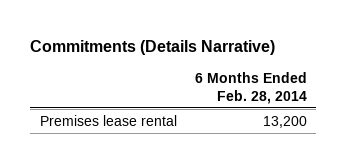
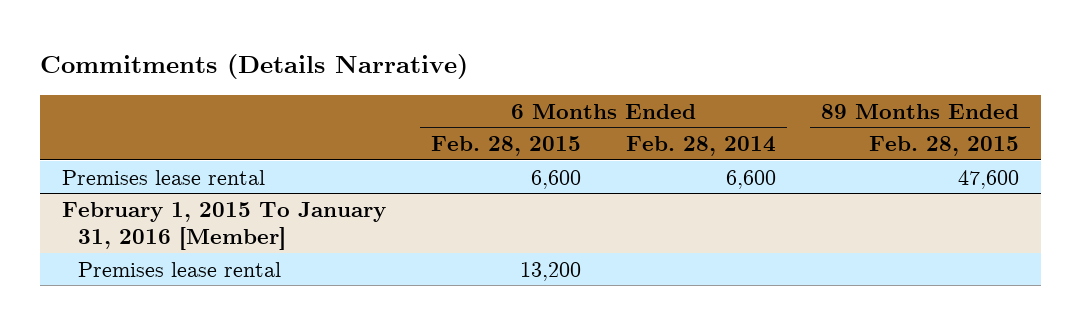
- | 6 Months Ended Feb. 28, 2014
+ | 6 Months Ended Feb. 28, 2015 | 6 Months Ended Feb. 28, 2014 | 89 Months Ended Feb. 28, 2015
- Premises lease rental | 13,200
+ Premises lease rental | 6,600 | 6,600 | 47,600
+ February 1, 2015 To January 31, 2016 [Member]
+ Premises lease rental | 13,200 | |

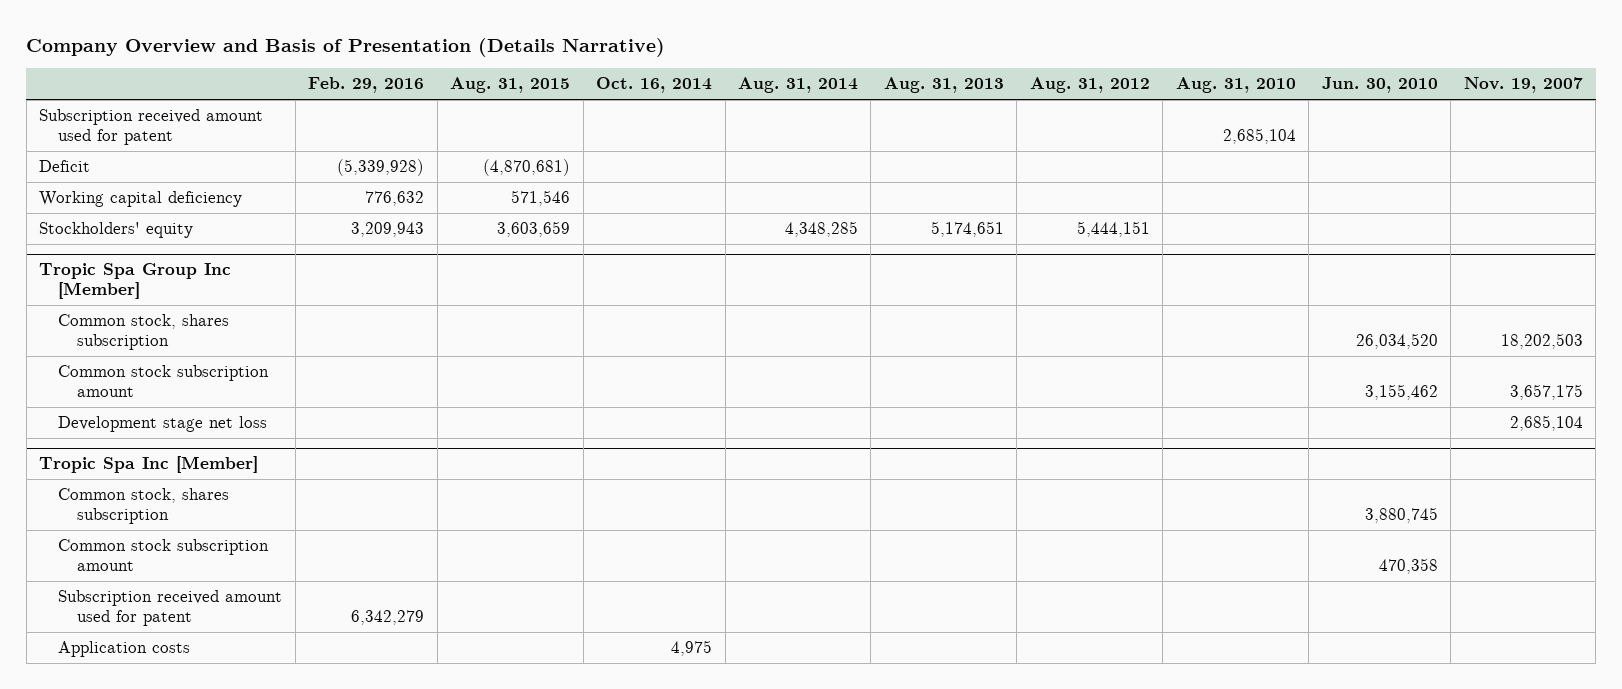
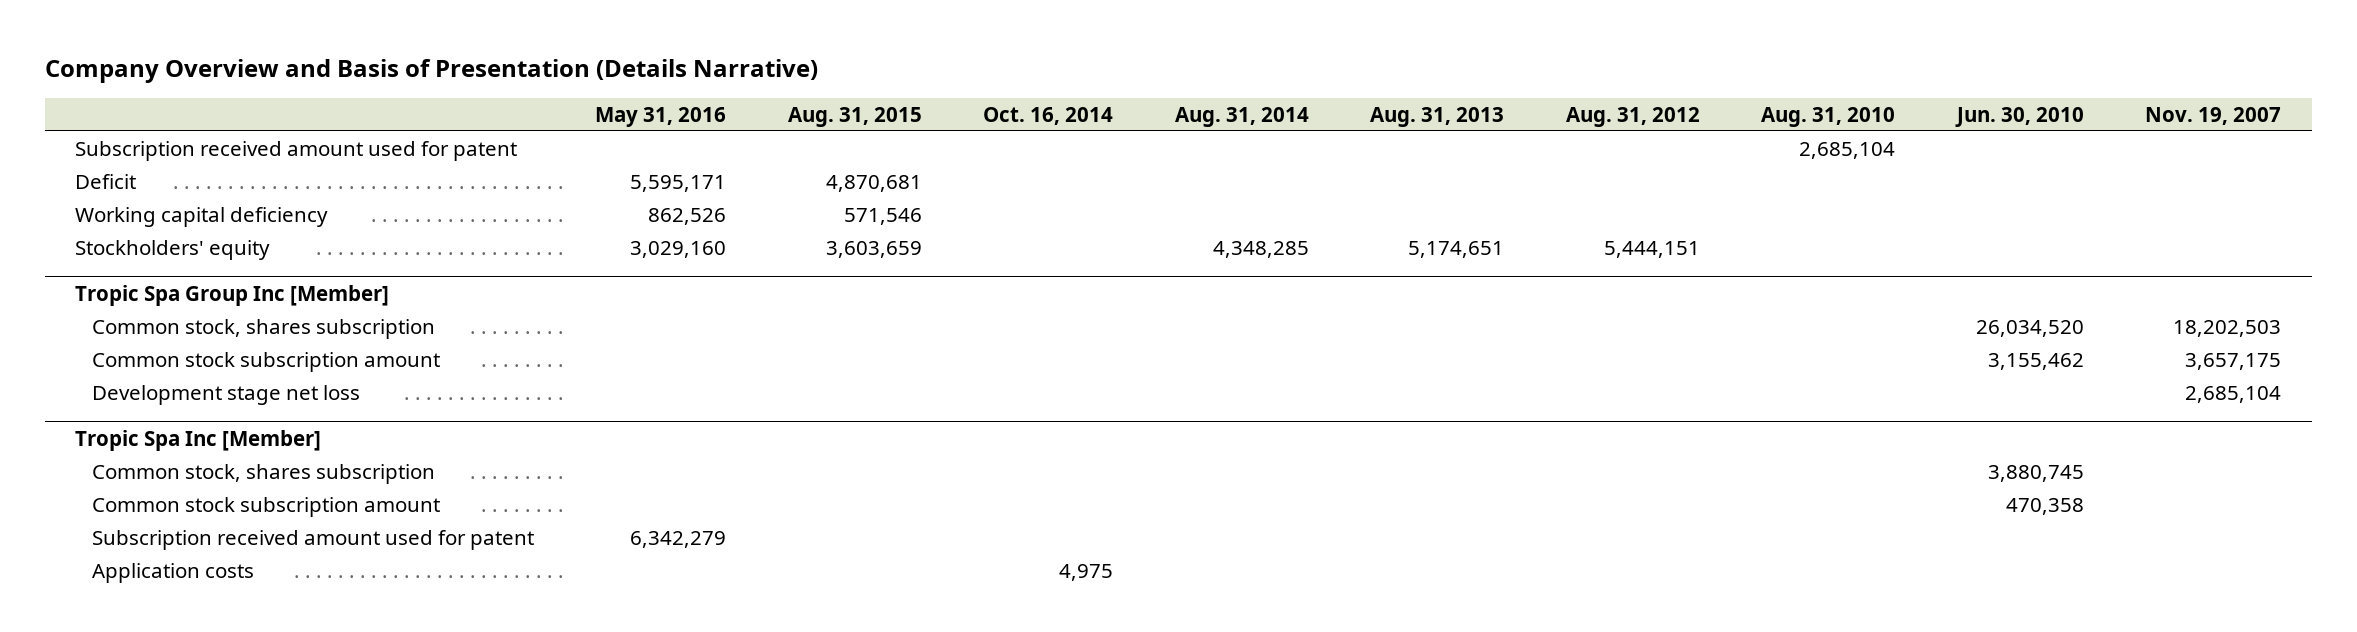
- | Feb. 29, 2016 | Aug. 31, 2015 | Oct. 16, 2014 | Aug. 31, 2014 | Aug. 31, 2013 | Aug. 31, 2012 | Aug. 31, 2010 | Jun. 30, 2010 | Nov. 19, 2007
+ | May 31, 2016 | Aug. 31, 2015 | Oct. 16, 2014 | Aug. 31, 2014 | Aug. 31, 2013 | Aug. 31, 2012 | Aug. 31, 2010 | Jun. 30, 2010 | Nov. 19, 2007
- Deficit | (5,339,928) | (4,870,681) | | | | | | |
+ Deficit | 5,595,171 | 4,870,681 | | | | | | |

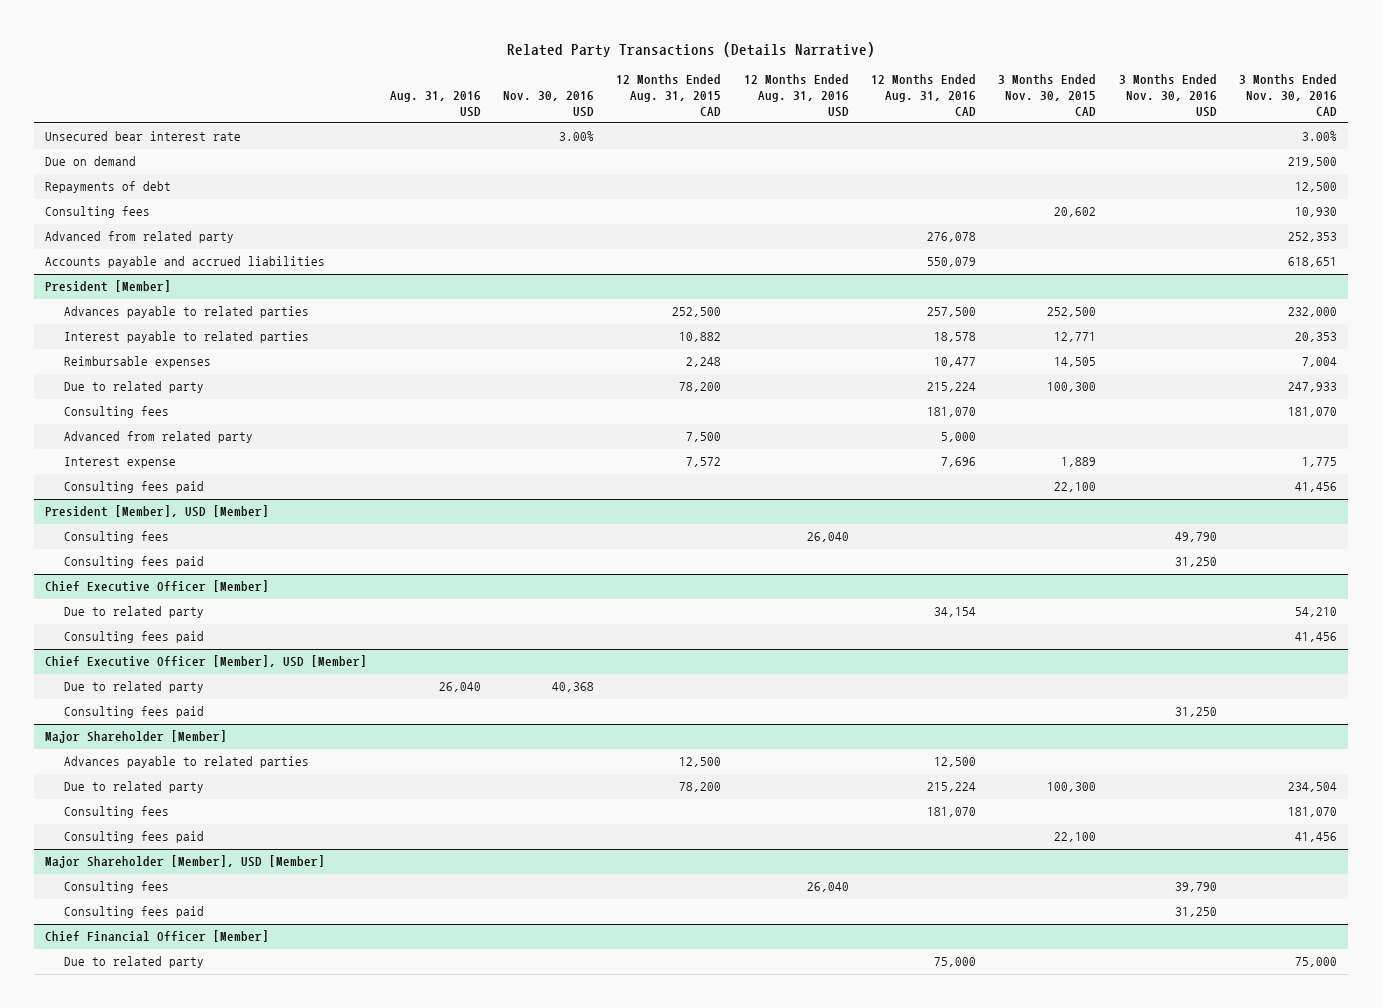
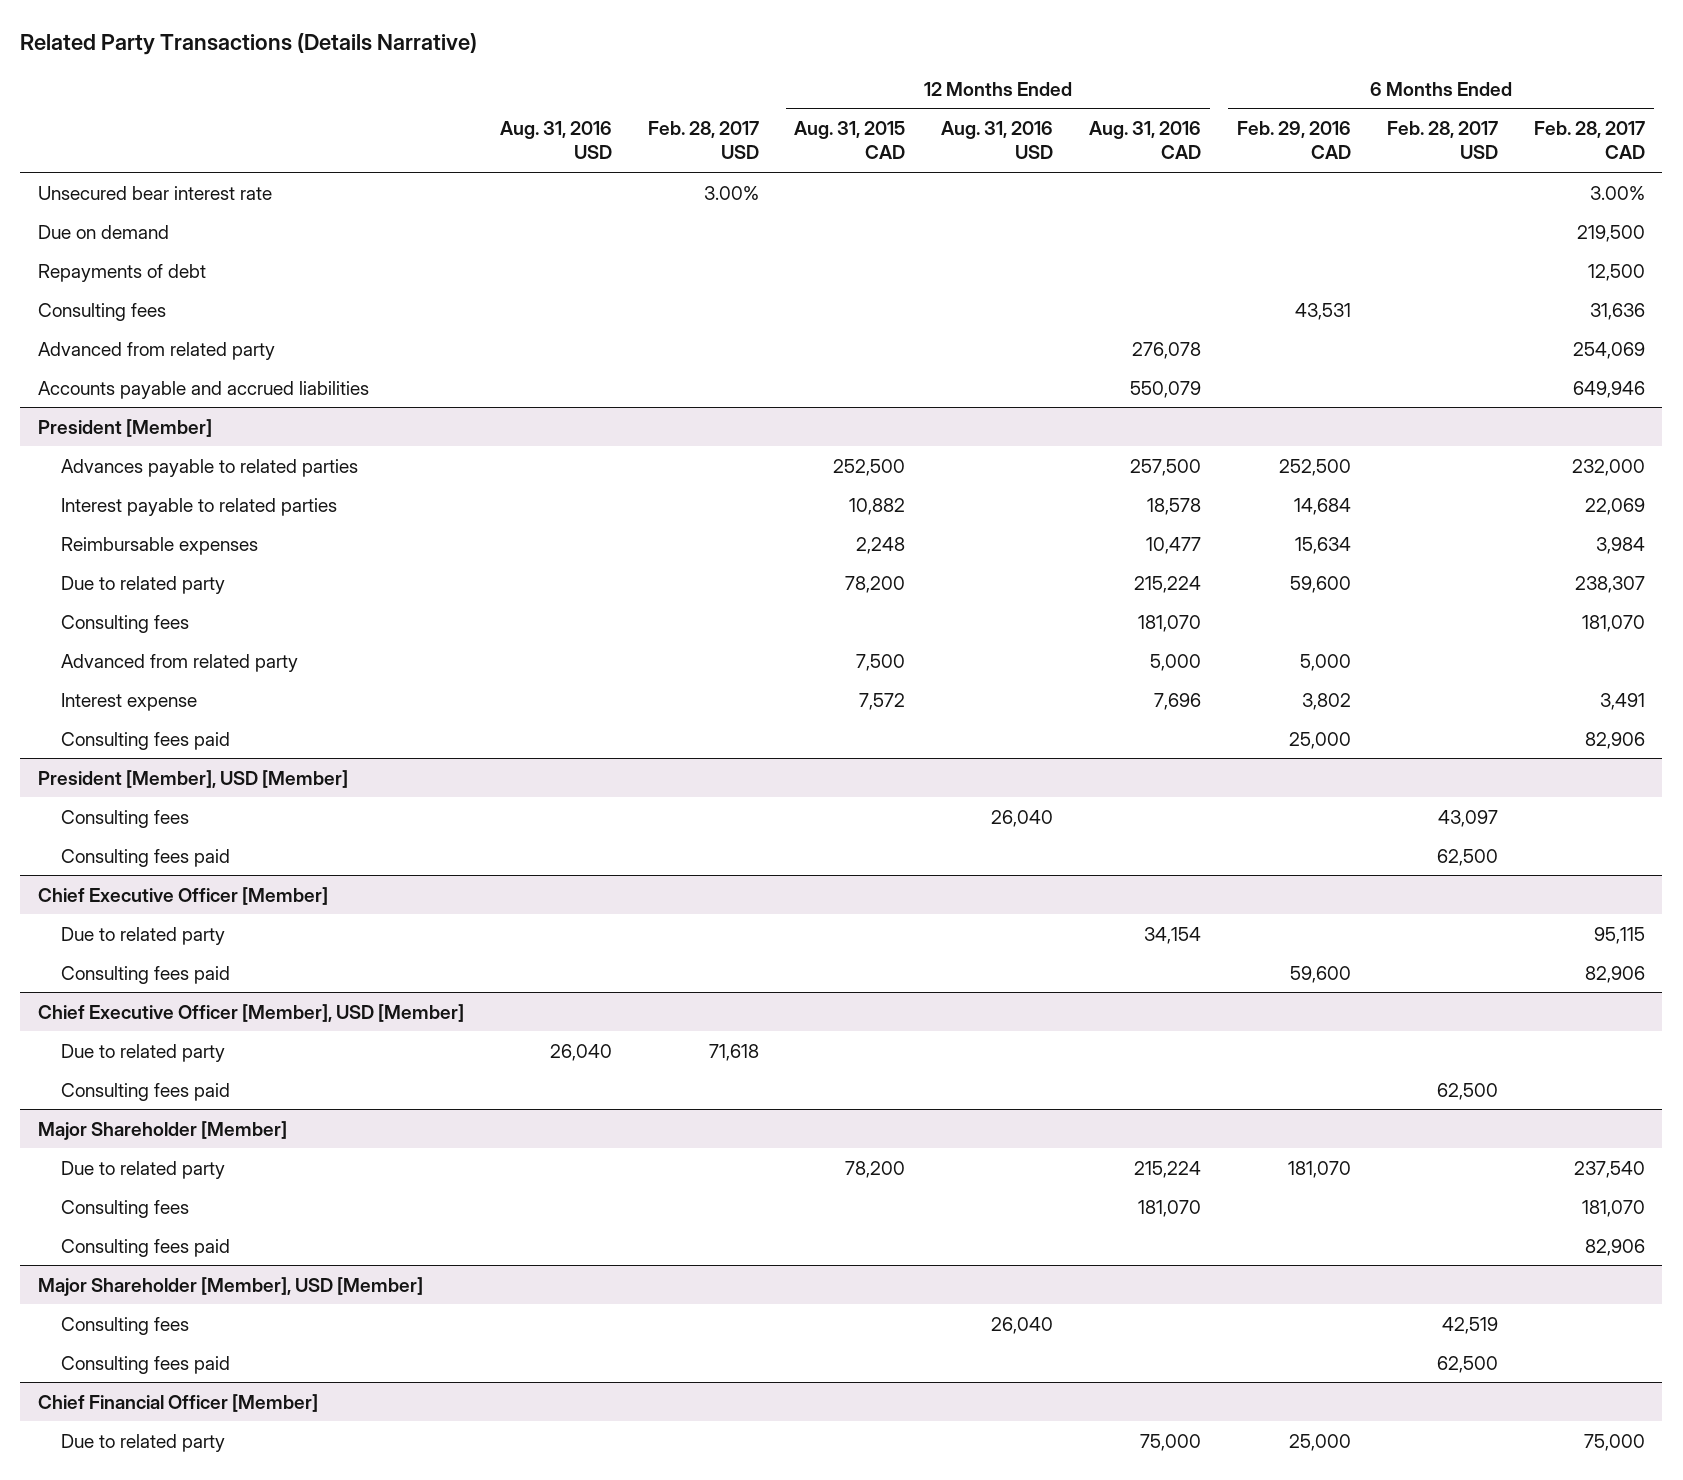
- | Aug. 31, 2016 USD | Nov. 30, 2016 USD | 12 Months Ended Aug. 31, 2015 CAD | 12 Months Ended Aug. 31, 2016 USD | 12 Months Ended Aug. 31, 2016 CAD | 3 Months Ended Nov. 30, 2015 CAD | 3 Months Ended Nov. 30, 2016 USD | 3 Months Ended Nov. 30, 2016 CAD
+ | Aug. 31, 2016 USD | Feb. 28, 2017 USD | 12 Months Ended Aug. 31, 2015 CAD | 12 Months Ended Aug. 31, 2016 USD | 12 Months Ended Aug. 31, 2016 CAD | 6 Months Ended Feb. 29, 2016 CAD | 6 Months Ended Feb. 28, 2017 USD | 6 Months Ended Feb. 28, 2017 CAD
@ Major Shareholder [Member]
- Advances payable to related parties | | | 12,500 | | 12,500 | | |

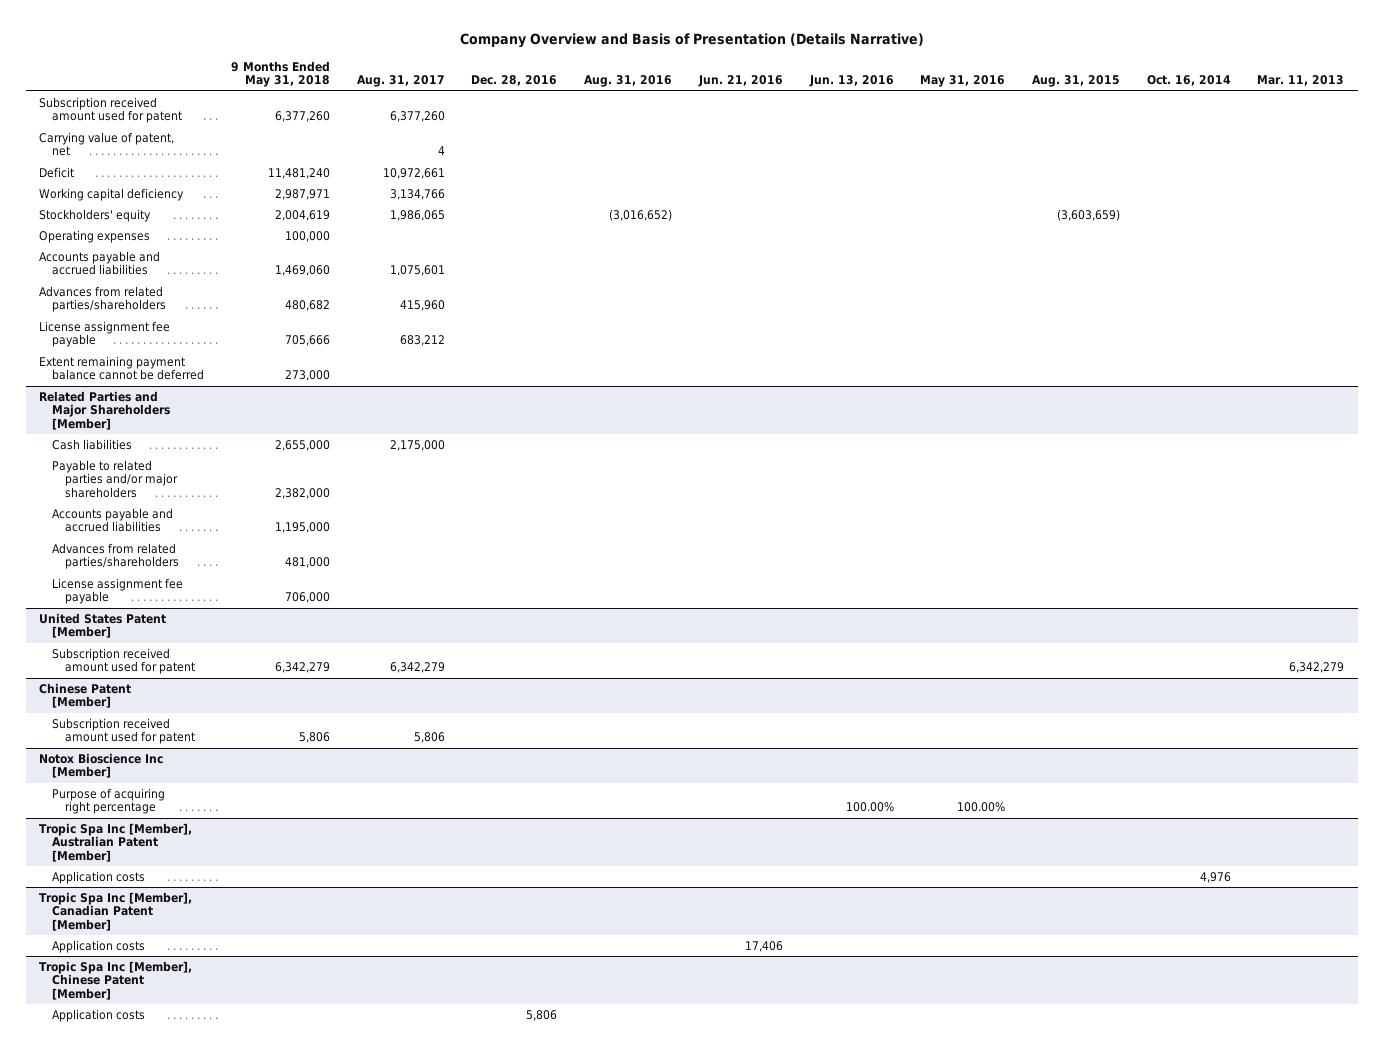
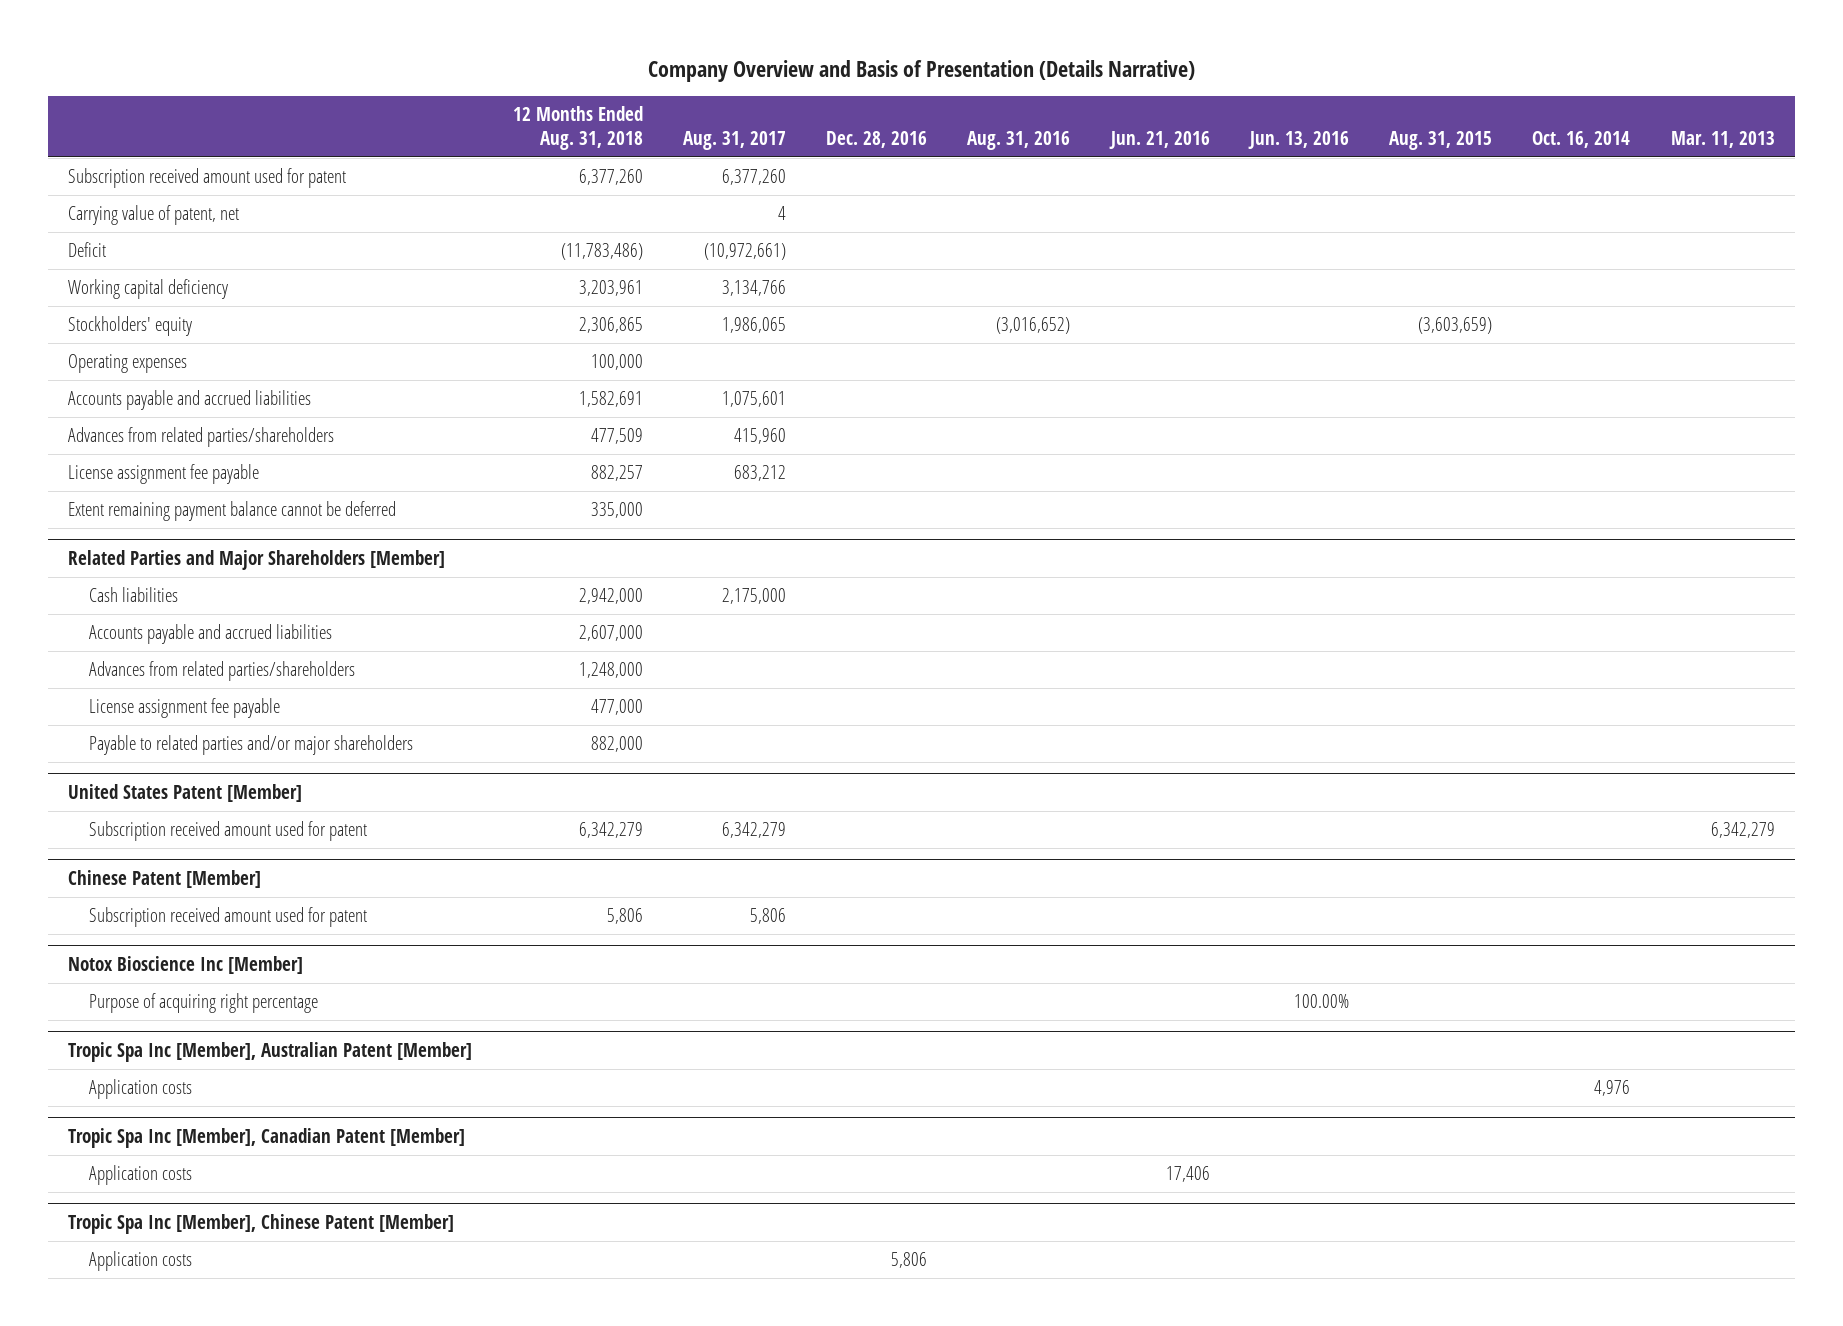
- | 9 Months Ended May 31, 2018 | Aug. 31, 2017 | Dec. 28, 2016 | Aug. 31, 2016 | Jun. 21, 2016 | Jun. 13, 2016 | May 31, 2016 | Aug. 31, 2015 | Oct. 16, 2014 | Mar. 11, 2013
+ | 12 Months Ended Aug. 31, 2018 | Aug. 31, 2017 | Dec. 28, 2016 | Aug. 31, 2016 | Jun. 21, 2016 | Jun. 13, 2016 | Aug. 31, 2015 | Oct. 16, 2014 | Mar. 11, 2013
- Deficit | 11,481,240 | 10,972,661 | | | | | | | |
+ Deficit | (11,783,486) | (10,972,661) | | | | | | |
@ Related Parties and Major Shareholders [Member]
moved down: Payable to related parties and/or major shareholders | 882,000 | | | | | | | |

